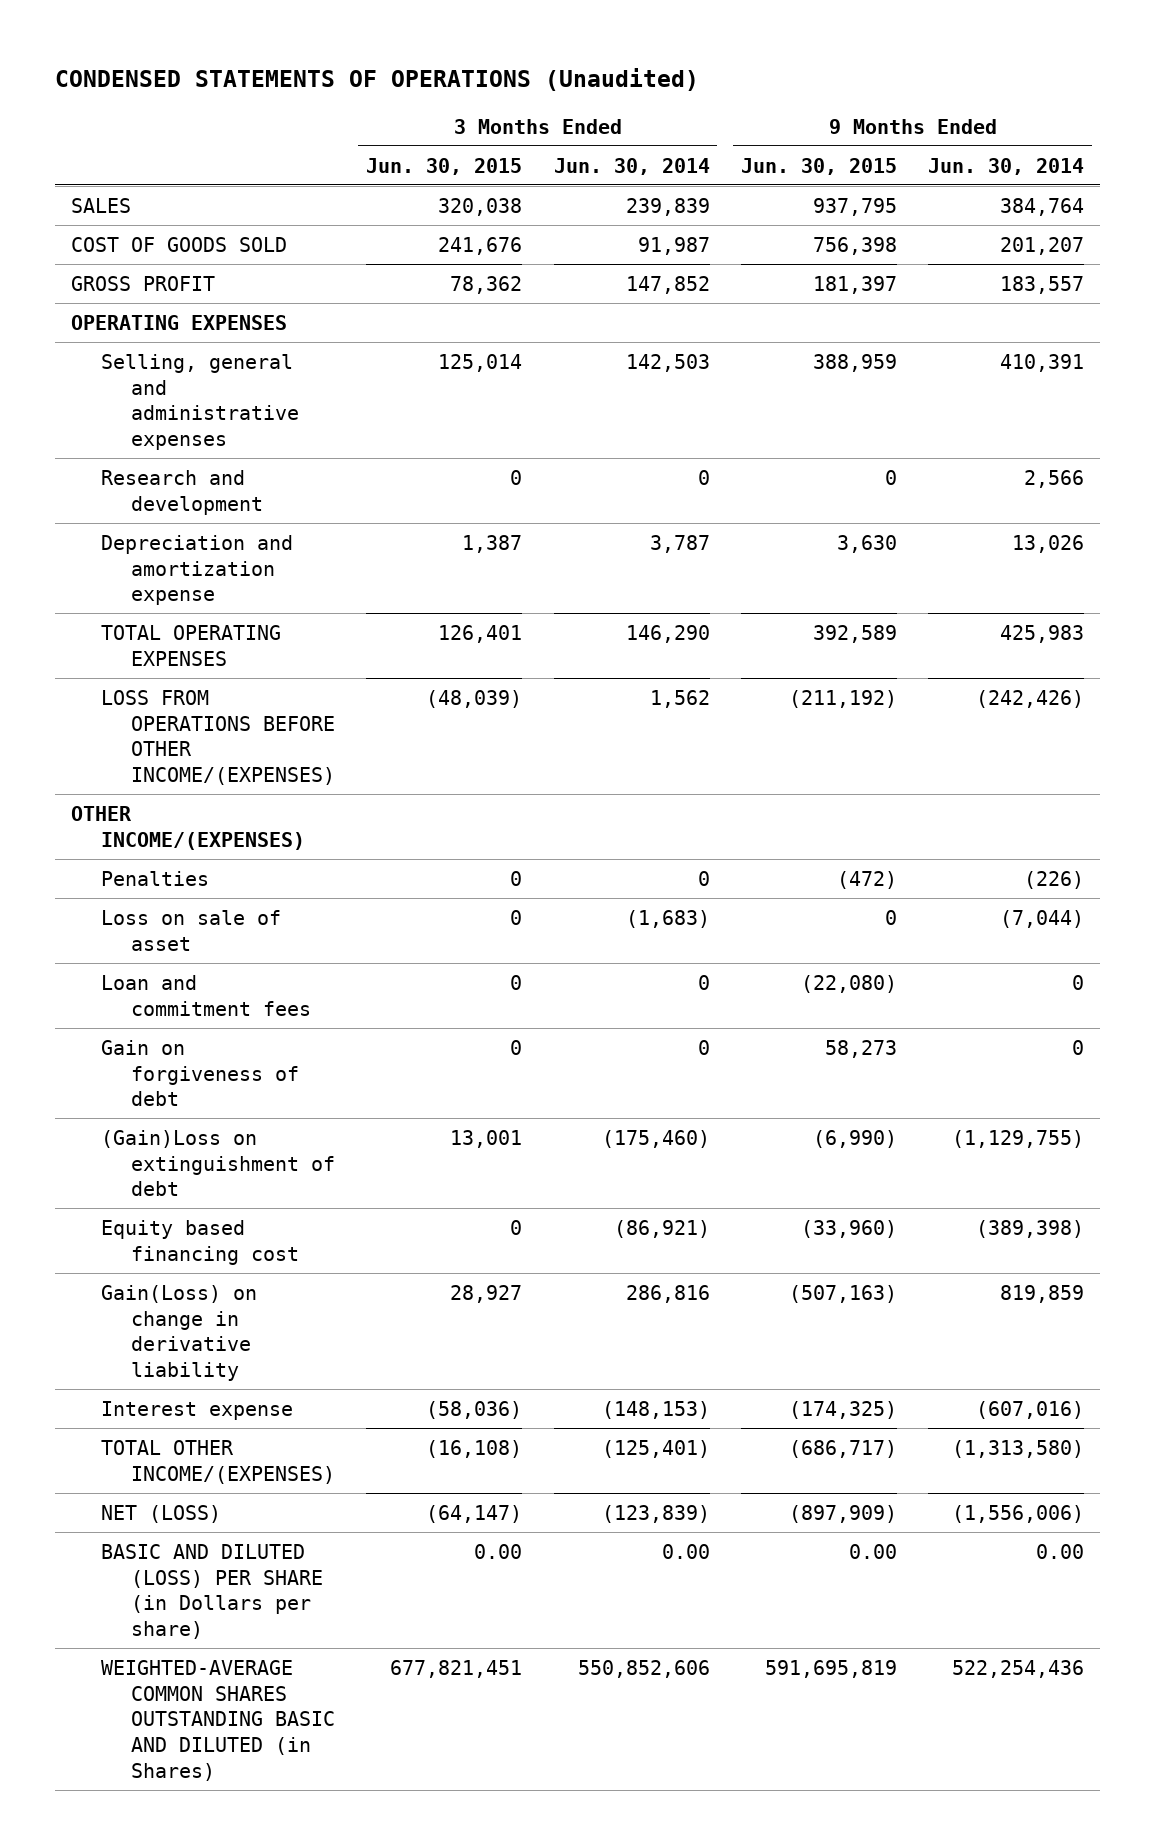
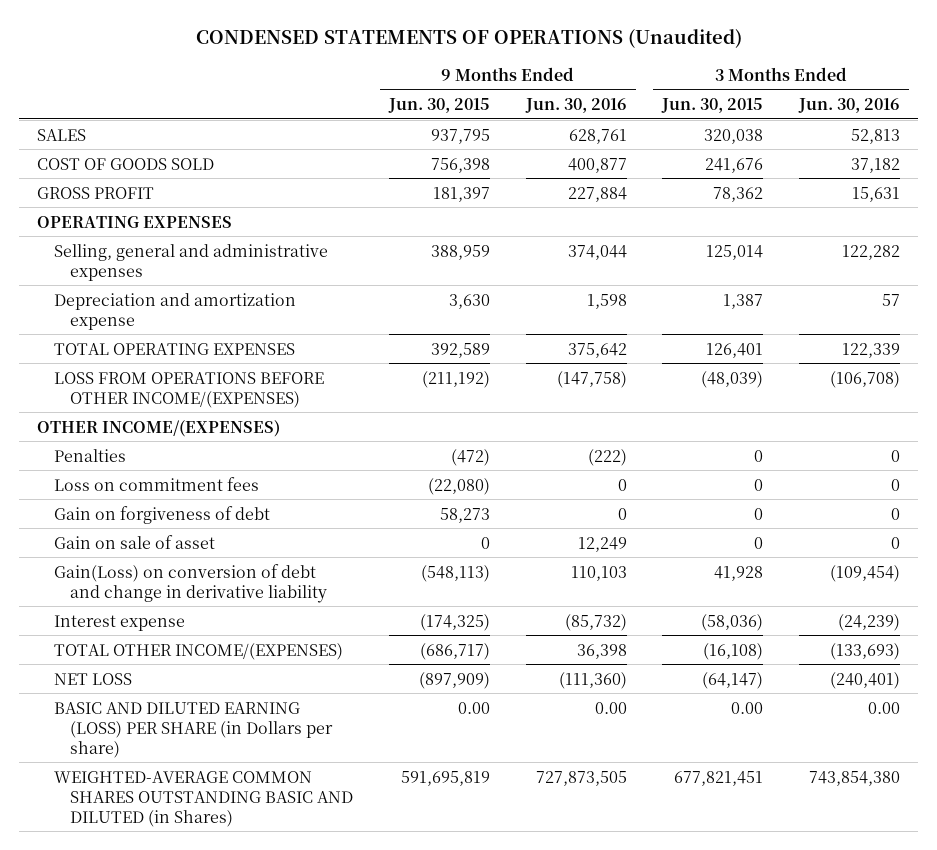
- | 3 Months Ended Jun. 30, 2015 | 3 Months Ended Jun. 30, 2014 | 9 Months Ended Jun. 30, 2015 | 9 Months Ended Jun. 30, 2014
+ | 9 Months Ended Jun. 30, 2015 | 9 Months Ended Jun. 30, 2016 | 3 Months Ended Jun. 30, 2015 | 3 Months Ended Jun. 30, 2016
- Research and development | 0 | 0 | 0 | 2,566
- Loss on sale of asset | 0 | (1,683) | 0 | (7,044)
- Loan and commitment fees | 0 | 0 | (22,080) | 0
+ Loss on commitment fees | (22,080) | 0 | 0 | 0
- (Gain)Loss on extinguishment of debt | 13,001 | (175,460) | (6,990) | (1,129,755)
- Equity based financing cost | 0 | (86,921) | (33,960) | (389,398)
- Gain(Loss) on change in derivative liability | 28,927 | 286,816 | (507,163) | 819,859
+ Gain on sale of asset | 0 | 12,249 | 0 | 0
+ Gain(Loss) on conversion of debt and change in derivative liability | (548,113) | 110,103 | 41,928 | (109,454)
- NET (LOSS) | (64,147) | (123,839) | (897,909) | (1,556,006)
- BASIC AND DILUTED (LOSS) PER SHARE (in Dollars per share) | 0.00 | 0.00 | 0.00 | 0.00
+ NET LOSS | (897,909) | (111,360) | (64,147) | (240,401)
+ BASIC AND DILUTED EARNING (LOSS) PER SHARE (in Dollars per share) | 0.00 | 0.00 | 0.00 | 0.00

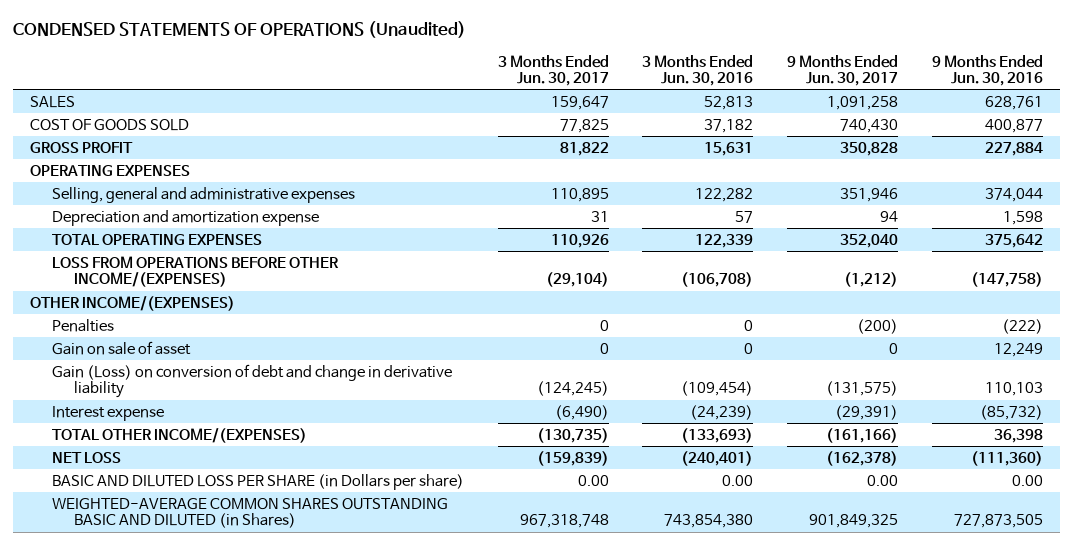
- | 9 Months Ended Jun. 30, 2015 | 9 Months Ended Jun. 30, 2016 | 3 Months Ended Jun. 30, 2015 | 3 Months Ended Jun. 30, 2016
+ | 3 Months Ended Jun. 30, 2017 | 3 Months Ended Jun. 30, 2016 | 9 Months Ended Jun. 30, 2017 | 9 Months Ended Jun. 30, 2016
- Loss on commitment fees | (22,080) | 0 | 0 | 0
- Gain on forgiveness of debt | 58,273 | 0 | 0 | 0
- Gain(Loss) on conversion of debt and change in derivative liability | (548,113) | 110,103 | 41,928 | (109,454)
+ Gain (Loss) on conversion of debt and change in derivative liability | (124,245) | (109,454) | (131,575) | 110,103
- BASIC AND DILUTED EARNING (LOSS) PER SHARE (in Dollars per share) | 0.00 | 0.00 | 0.00 | 0.00
+ BASIC AND DILUTED LOSS PER SHARE (in Dollars per share) | 0.00 | 0.00 | 0.00 | 0.00

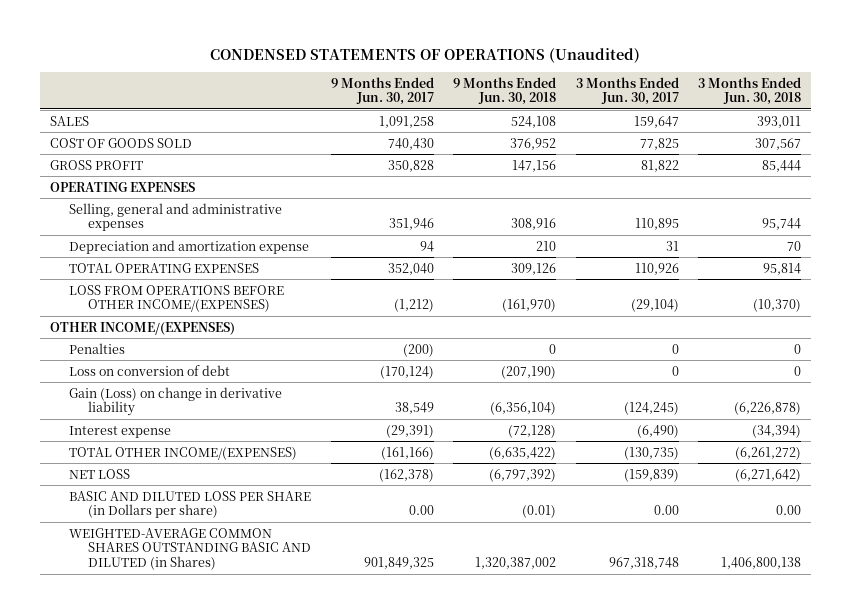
- | 3 Months Ended Jun. 30, 2017 | 3 Months Ended Jun. 30, 2016 | 9 Months Ended Jun. 30, 2017 | 9 Months Ended Jun. 30, 2016
+ | 9 Months Ended Jun. 30, 2017 | 9 Months Ended Jun. 30, 2018 | 3 Months Ended Jun. 30, 2017 | 3 Months Ended Jun. 30, 2018
- Gain on sale of asset | 0 | 0 | 0 | 12,249
- Gain (Loss) on conversion of debt and change in derivative liability | (124,245) | (109,454) | (131,575) | 110,103
+ Loss on conversion of debt | (170,124) | (207,190) | 0 | 0
+ Gain (Loss) on change in derivative liability | 38,549 | (6,356,104) | (124,245) | (6,226,878)

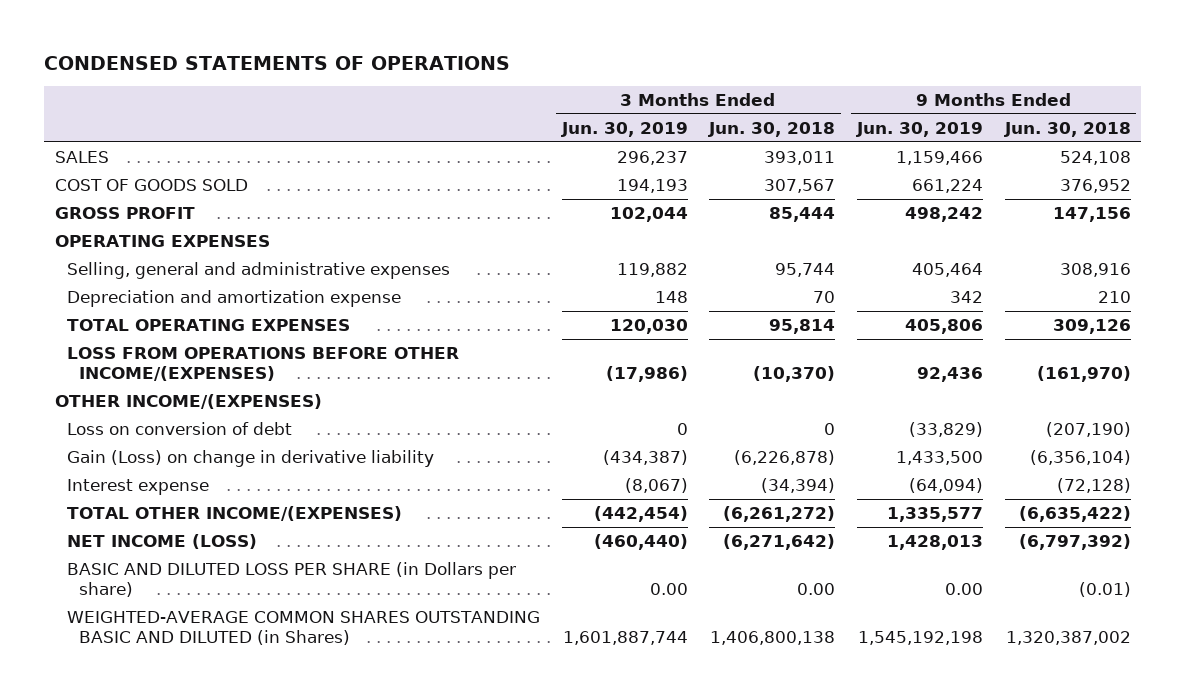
- CONDENSED STATEMENTS OF OPERATIONS (Unaudited)
+ CONDENSED STATEMENTS OF OPERATIONS
- | 9 Months Ended Jun. 30, 2017 | 9 Months Ended Jun. 30, 2018 | 3 Months Ended Jun. 30, 2017 | 3 Months Ended Jun. 30, 2018
+ | 3 Months Ended Jun. 30, 2019 | 3 Months Ended Jun. 30, 2018 | 9 Months Ended Jun. 30, 2019 | 9 Months Ended Jun. 30, 2018
- Penalties | (200) | 0 | 0 | 0
- NET LOSS | (162,378) | (6,797,392) | (159,839) | (6,271,642)
+ NET INCOME (LOSS) | (460,440) | (6,271,642) | 1,428,013 | (6,797,392)

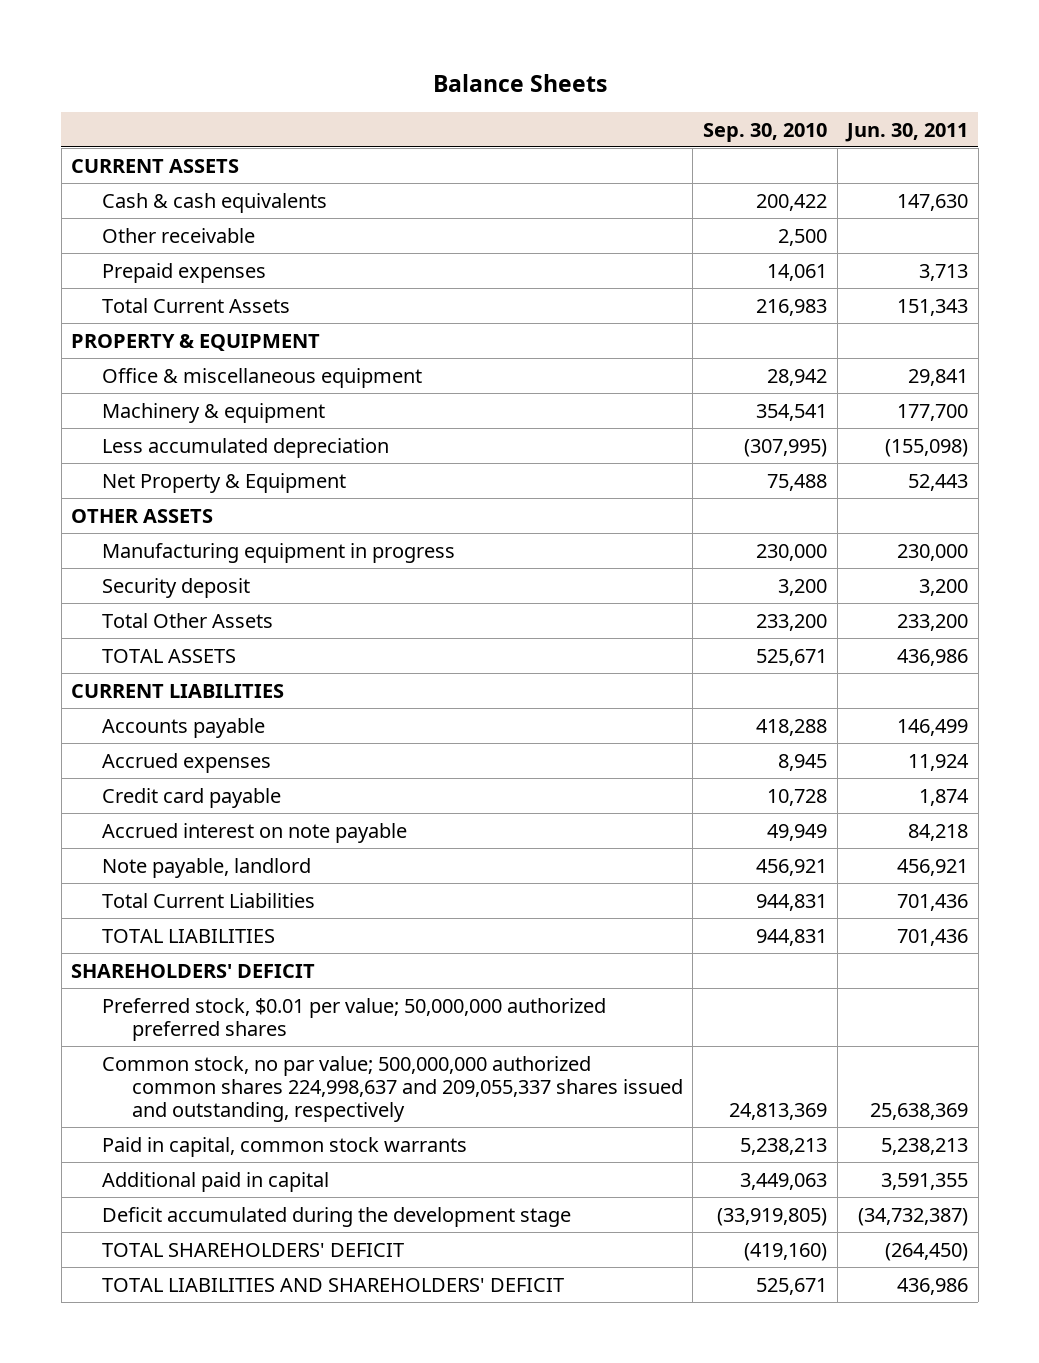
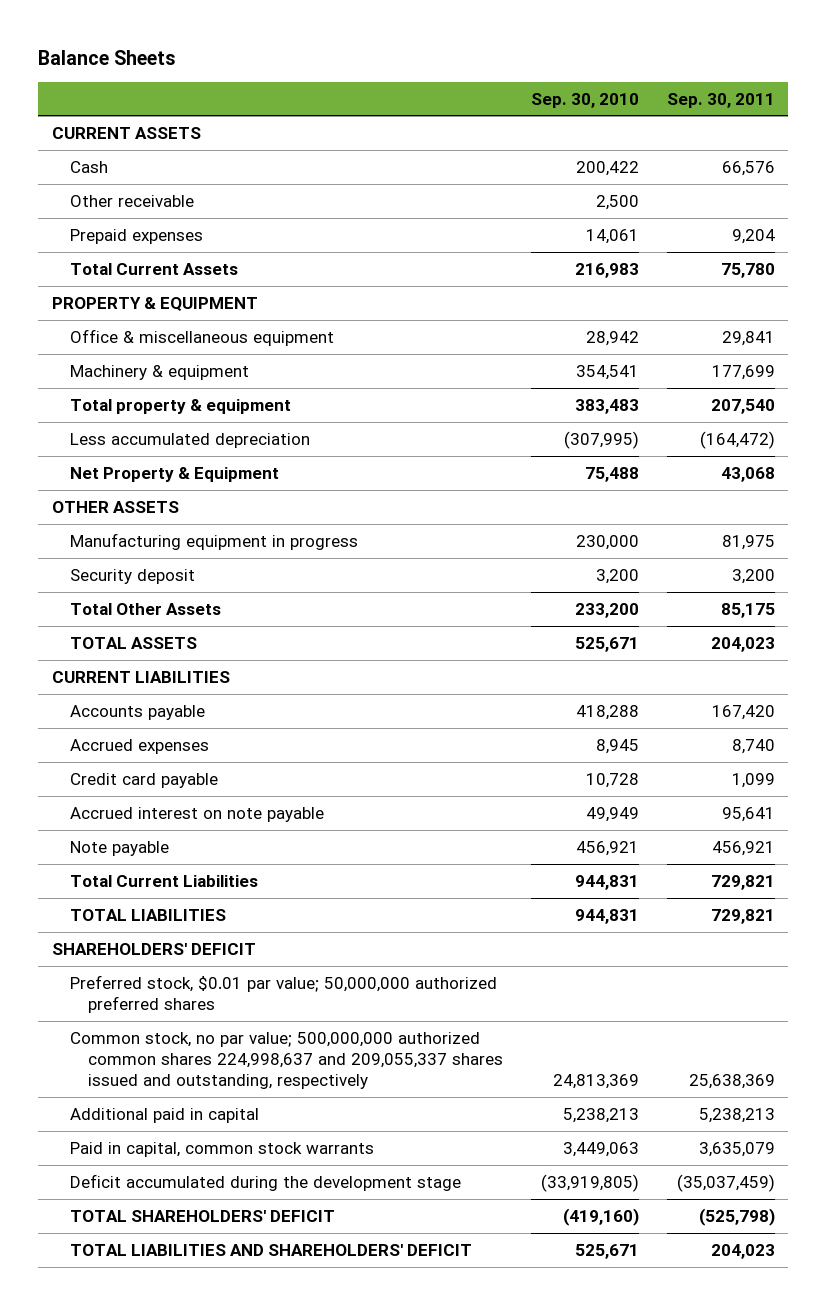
- | Sep. 30, 2010 | Jun. 30, 2011
+ | Sep. 30, 2010 | Sep. 30, 2011
- Cash & cash equivalents | 200,422 | 147,630
+ Cash | 200,422 | 66,576
+ Total property & equipment | 383,483 | 207,540
- Note payable, landlord | 456,921 | 456,921
+ Note payable | 456,921 | 456,921
- Preferred stock, $0.01 per value; 50,000,000 authorized preferred shares
+ Preferred stock, $0.01 par value; 50,000,000 authorized preferred shares
- Paid in capital, common stock warrants | 5,238,213 | 5,238,213
- Additional paid in capital | 3,449,063 | 3,591,355
+ Additional paid in capital | 5,238,213 | 5,238,213
+ Paid in capital, common stock warrants | 3,449,063 | 3,635,079

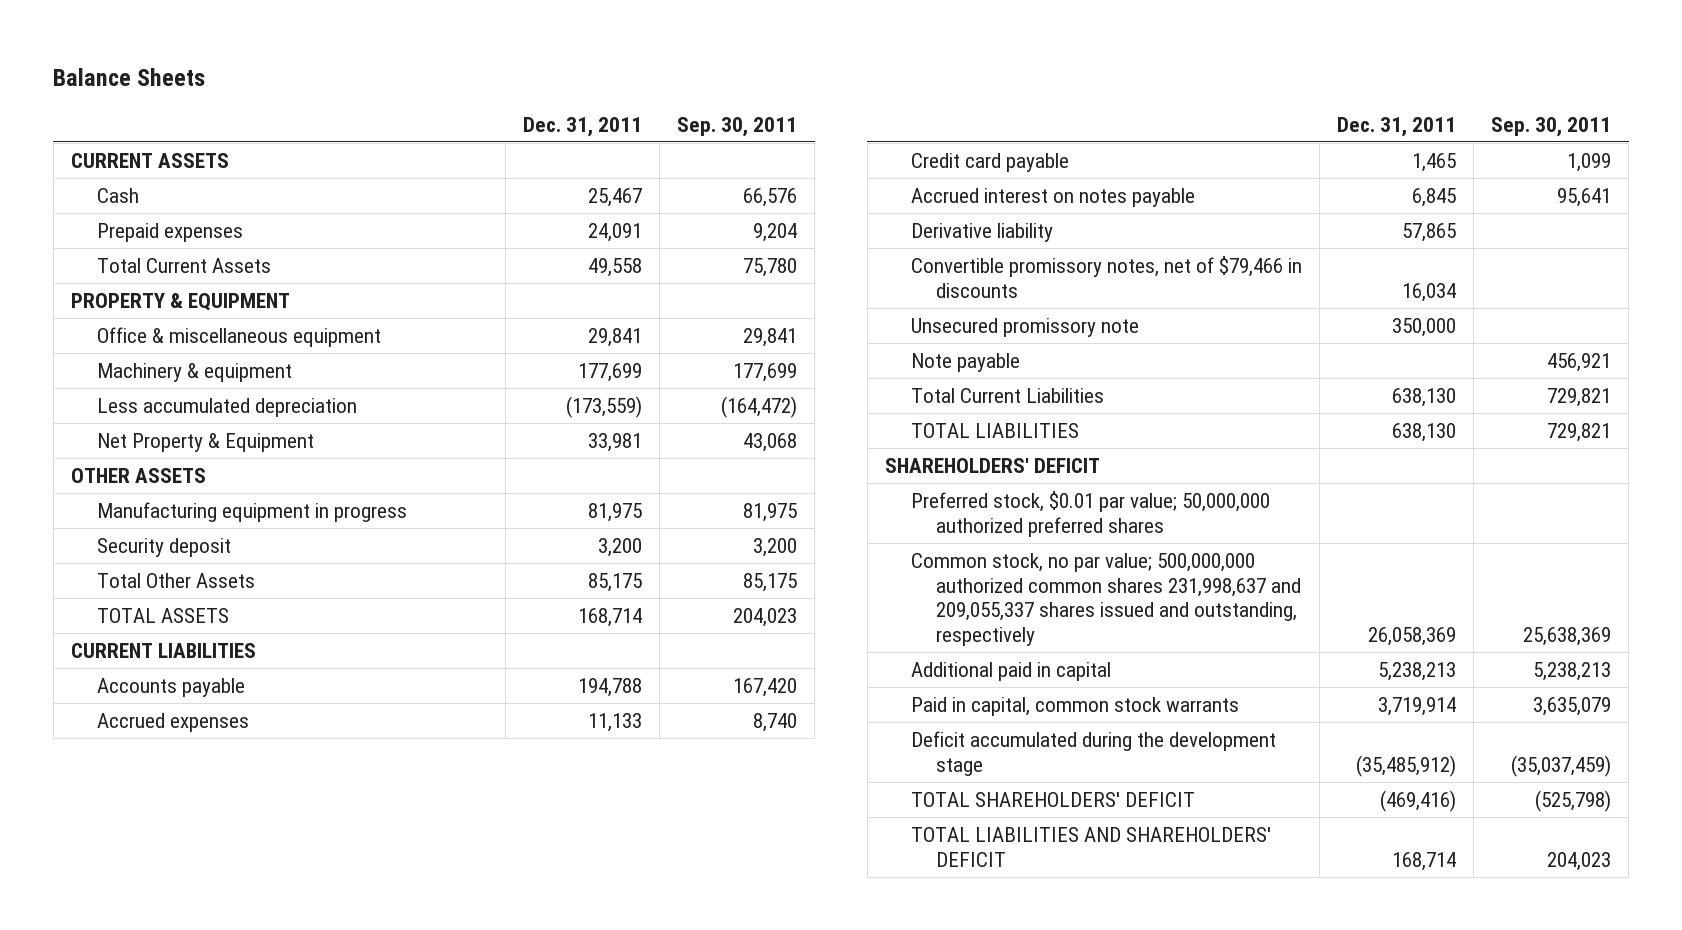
- | Sep. 30, 2010 | Sep. 30, 2011
+ | Dec. 31, 2011 | Sep. 30, 2011
- Other receivable | 2,500 |
- Total property & equipment | 383,483 | 207,540
- Accrued interest on note payable | 49,949 | 95,641
+ Accrued interest on notes payable | 6,845 | 95,641
+ Derivative liability | 57,865 |
+ Convertible promissory notes, net of $79,466 in discounts | 16,034 |
+ Unsecured promissory note | 350,000 |
- Common stock, no par value; 500,000,000 authorized common shares 224,998,637 and 209,055,337 shares issued and outstanding, respectively | 24,813,369 | 25,638,369
+ Common stock, no par value; 500,000,000 authorized common shares 231,998,637 and 209,055,337 shares issued and outstanding, respectively | 26,058,369 | 25,638,369

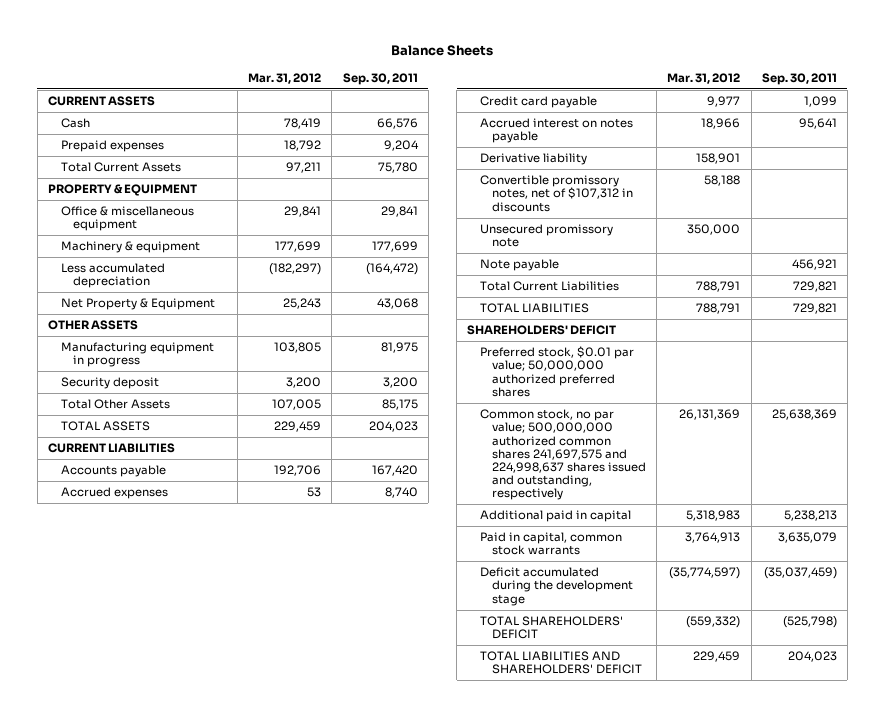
- | Dec. 31, 2011 | Sep. 30, 2011
+ | Mar. 31, 2012 | Sep. 30, 2011
- Convertible promissory notes, net of $79,466 in discounts | 16,034 |
+ Convertible promissory notes, net of $107,312 in discounts | 58,188 |
- Common stock, no par value; 500,000,000 authorized common shares 231,998,637 and 209,055,337 shares issued and outstanding, respectively | 26,058,369 | 25,638,369
+ Common stock, no par value; 500,000,000 authorized common shares 241,697,575 and 224,998,637 shares issued and outstanding, respectively | 26,131,369 | 25,638,369

